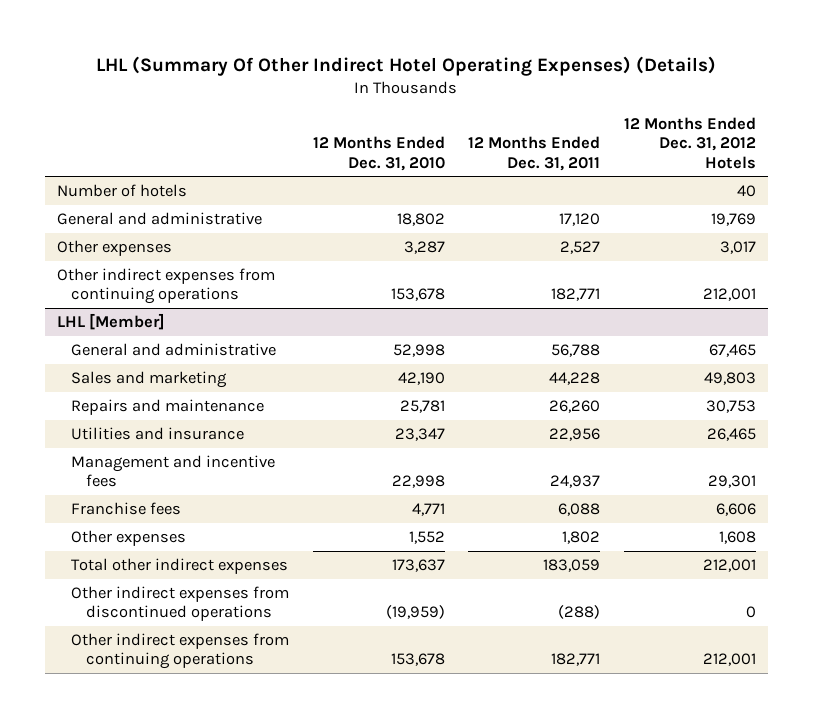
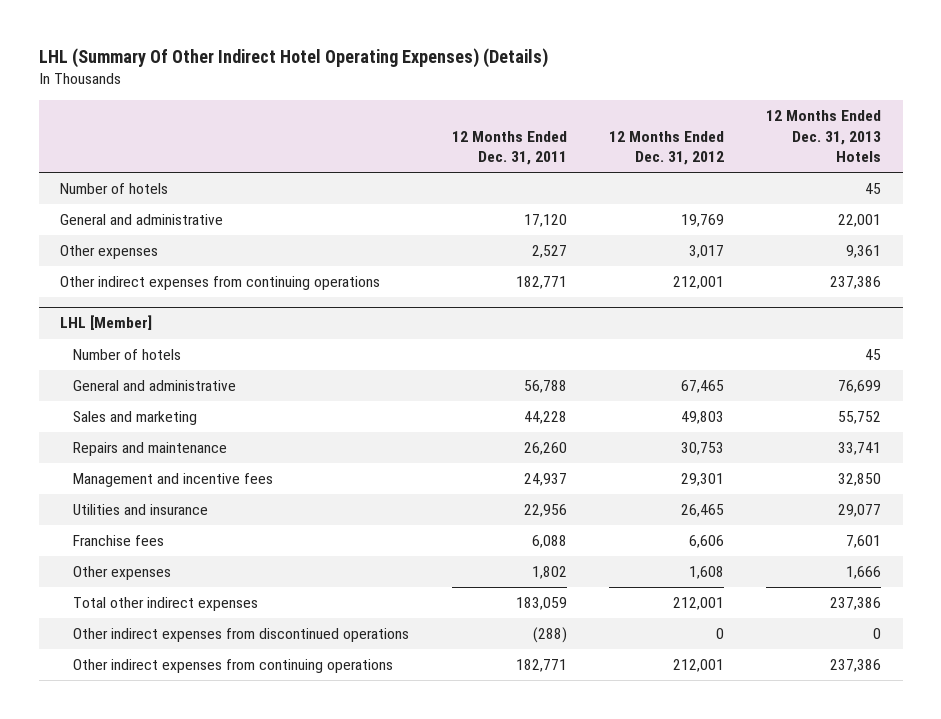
- | 12 Months Ended Dec. 31, 2010 | 12 Months Ended Dec. 31, 2011 | 12 Months Ended Dec. 31, 2012 Hotels
+ | 12 Months Ended Dec. 31, 2011 | 12 Months Ended Dec. 31, 2012 | 12 Months Ended Dec. 31, 2013 Hotels
@ LHL [Member]
+ Number of hotels | | | 45
moved down: Utilities and insurance | 22,956 | 26,465 | 29,077

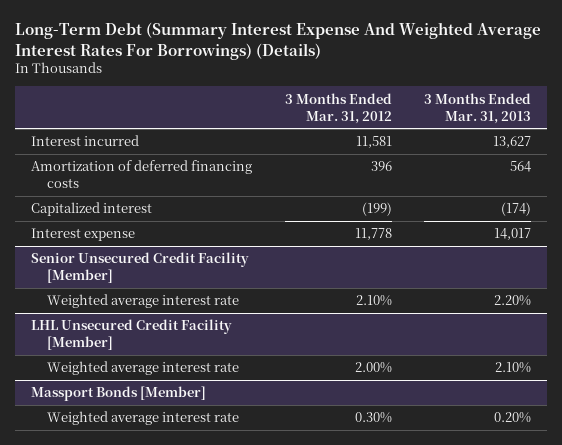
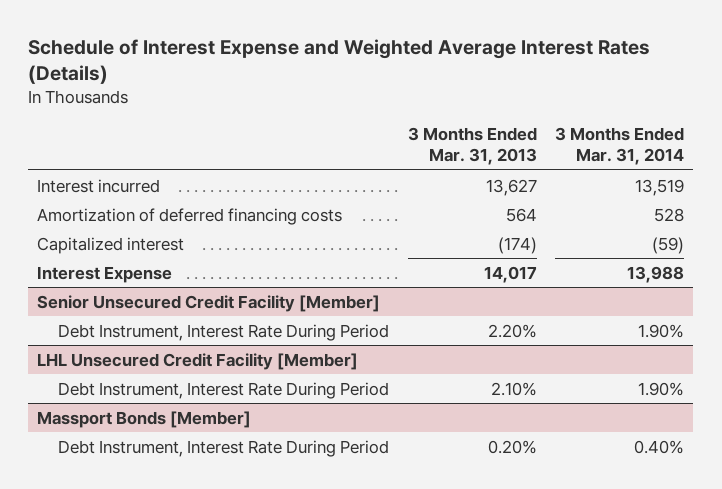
- Long-Term Debt (Summary Interest Expense And Weighted Average Interest Rates For Borrowings) (Details)
+ Schedule of Interest Expense and Weighted Average Interest Rates (Details)
- | 3 Months Ended Mar. 31, 2012 | 3 Months Ended Mar. 31, 2013
+ | 3 Months Ended Mar. 31, 2013 | 3 Months Ended Mar. 31, 2014
- Interest expense | 11,778 | 14,017
+ Interest Expense | 14,017 | 13,988
@ Senior Unsecured Credit Facility [Member]
- Weighted average interest rate | 2.10% | 2.20%
+ Debt Instrument, Interest Rate During Period | 2.20% | 1.90%
@ LHL Unsecured Credit Facility [Member]
- Weighted average interest rate | 2.00% | 2.10%
+ Debt Instrument, Interest Rate During Period | 2.10% | 1.90%
@ Massport Bonds [Member]
- Weighted average interest rate | 0.30% | 0.20%
+ Debt Instrument, Interest Rate During Period | 0.20% | 0.40%

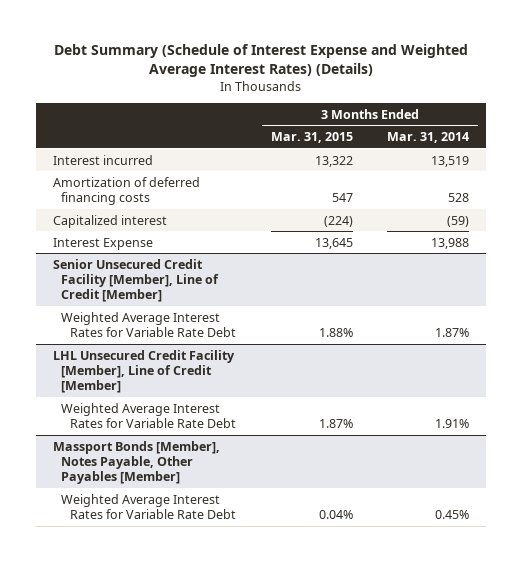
- Schedule of Interest Expense and Weighted Average Interest Rates (Details)
+ Debt Summary (Schedule of Interest Expense and Weighted Average Interest Rates) (Details)
- | 3 Months Ended Mar. 31, 2013 | 3 Months Ended Mar. 31, 2014
+ | 3 Months Ended Mar. 31, 2015 | 3 Months Ended Mar. 31, 2014
- Senior Unsecured Credit Facility [Member]
- Debt Instrument, Interest Rate During Period | 2.20% | 1.90%
- LHL Unsecured Credit Facility [Member]
- Debt Instrument, Interest Rate During Period | 2.10% | 1.90%
- Massport Bonds [Member]
- Debt Instrument, Interest Rate During Period | 0.20% | 0.40%
+ Senior Unsecured Credit Facility [Member], Line of Credit [Member]
+ Weighted Average Interest Rates for Variable Rate Debt | 1.88% | 1.87%
+ LHL Unsecured Credit Facility [Member], Line of Credit [Member]
+ Weighted Average Interest Rates for Variable Rate Debt | 1.87% | 1.91%
+ Massport Bonds [Member], Notes Payable, Other Payables [Member]
+ Weighted Average Interest Rates for Variable Rate Debt | 0.04% | 0.45%

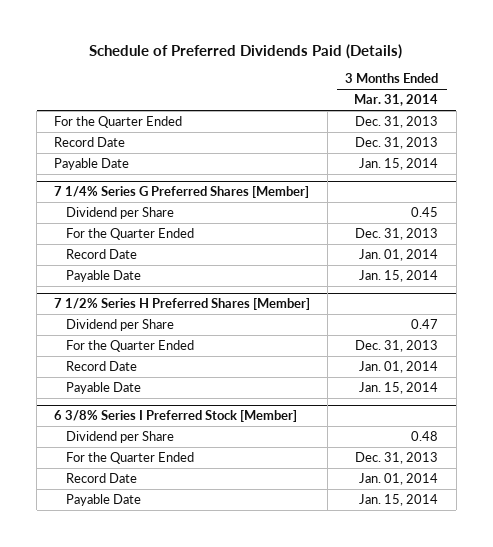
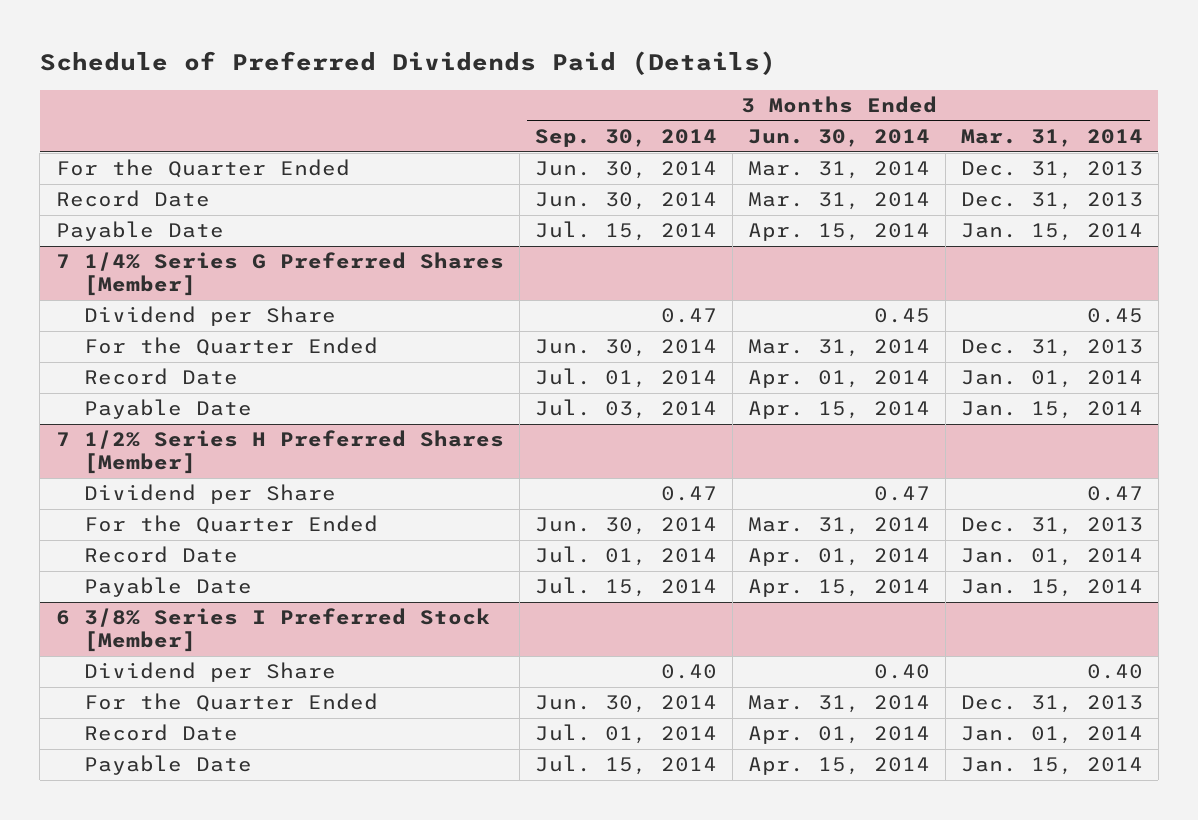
- | 3 Months Ended Mar. 31, 2014
+ | 3 Months Ended Sep. 30, 2014 | 3 Months Ended Jun. 30, 2014 | 3 Months Ended Mar. 31, 2014
@ 6 3/8% Series I Preferred Stock [Member]
- Dividend per Share | 0.48
+ Dividend per Share | 0.40 | 0.40 | 0.40

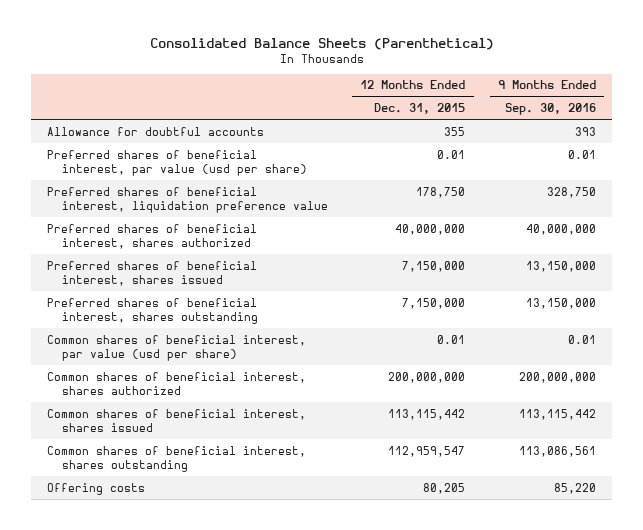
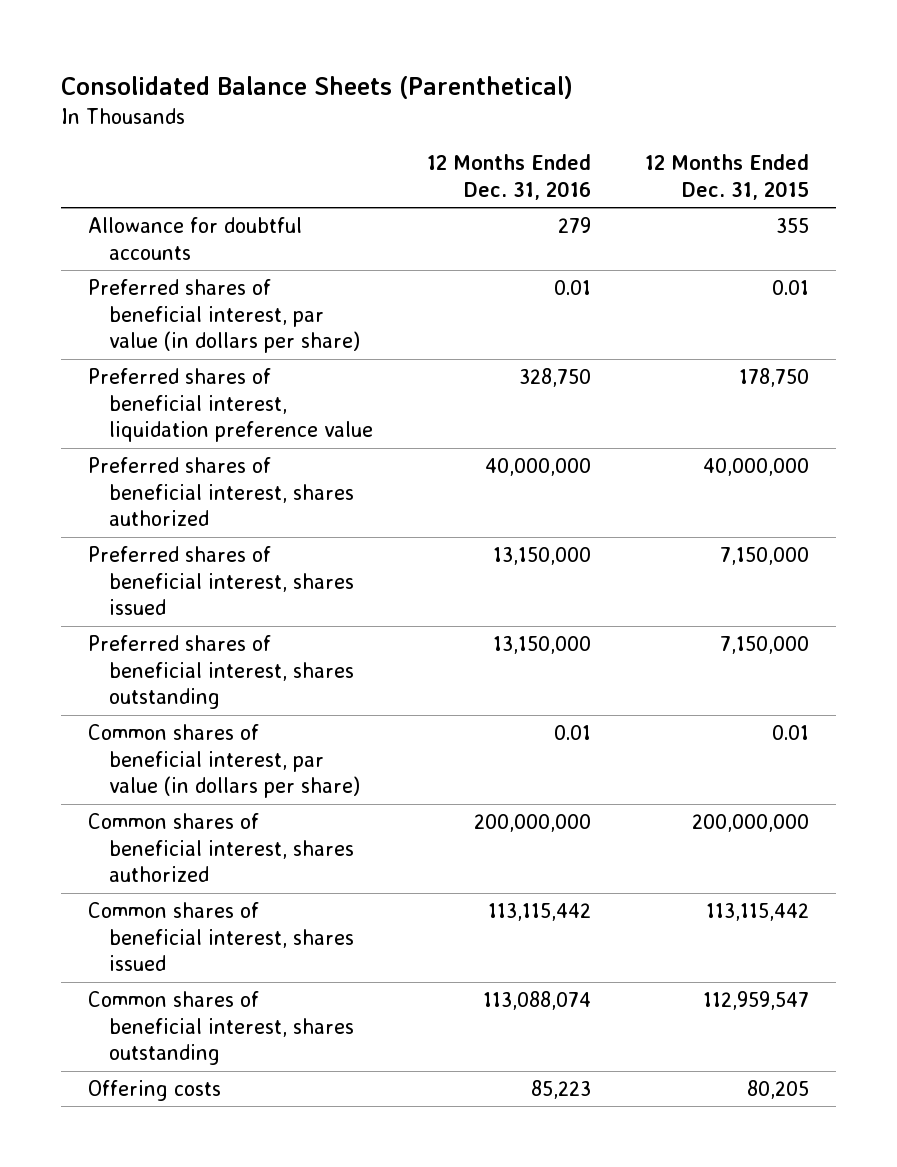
- | 12 Months Ended Dec. 31, 2015 | 9 Months Ended Sep. 30, 2016
+ | 12 Months Ended Dec. 31, 2016 | 12 Months Ended Dec. 31, 2015
- Preferred shares of beneficial interest, par value (usd per share) | 0.01 | 0.01
+ Preferred shares of beneficial interest, par value (in dollars per share) | 0.01 | 0.01
- Common shares of beneficial interest, par value (usd per share) | 0.01 | 0.01
+ Common shares of beneficial interest, par value (in dollars per share) | 0.01 | 0.01

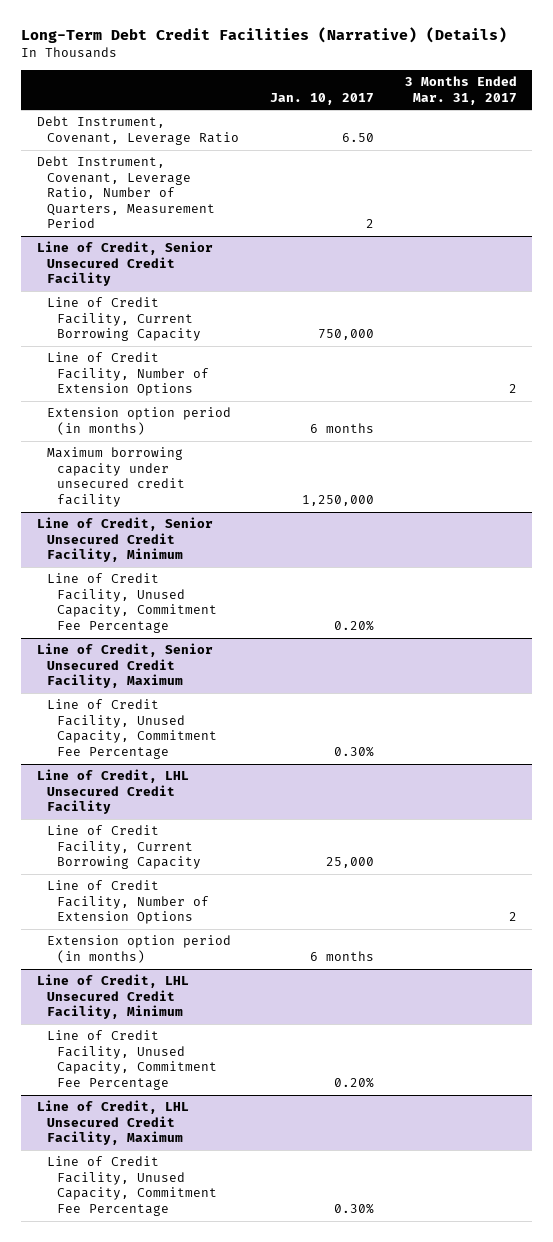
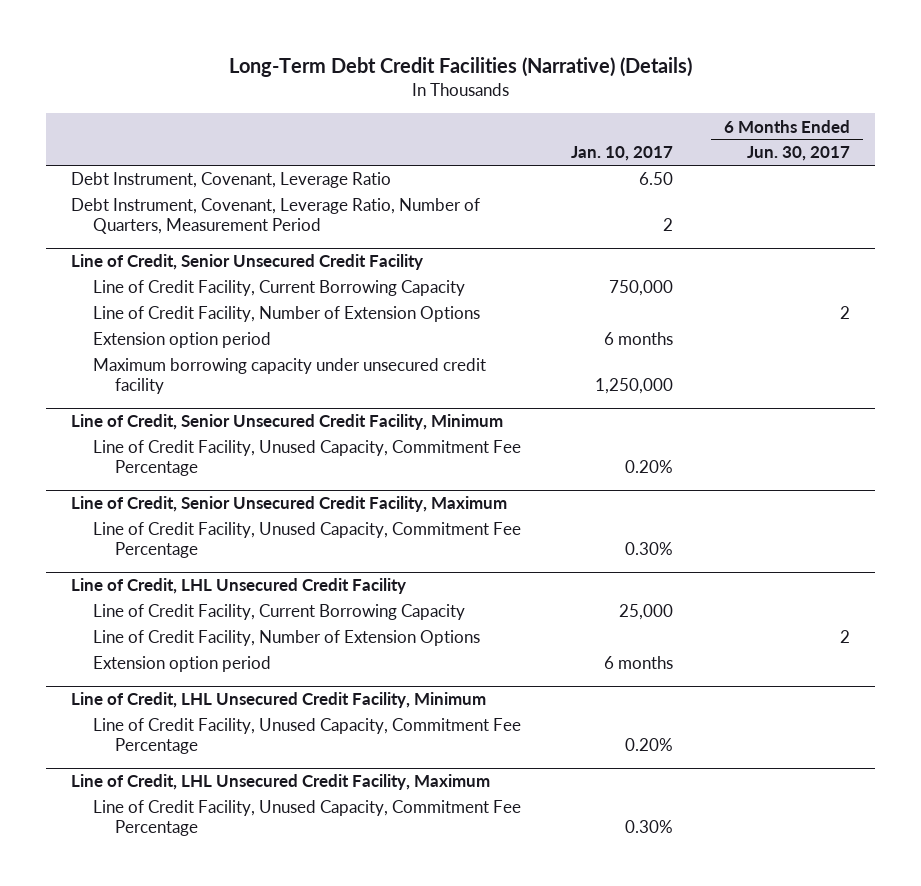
- | Jan. 10, 2017 | 3 Months Ended Mar. 31, 2017
+ | Jan. 10, 2017 | 6 Months Ended Jun. 30, 2017
@ Line of Credit, Senior Unsecured Credit Facility
- Extension option period (in months) | 6 months |
+ Extension option period | 6 months |
@ Line of Credit, LHL Unsecured Credit Facility
- Extension option period (in months) | 6 months |
+ Extension option period | 6 months |

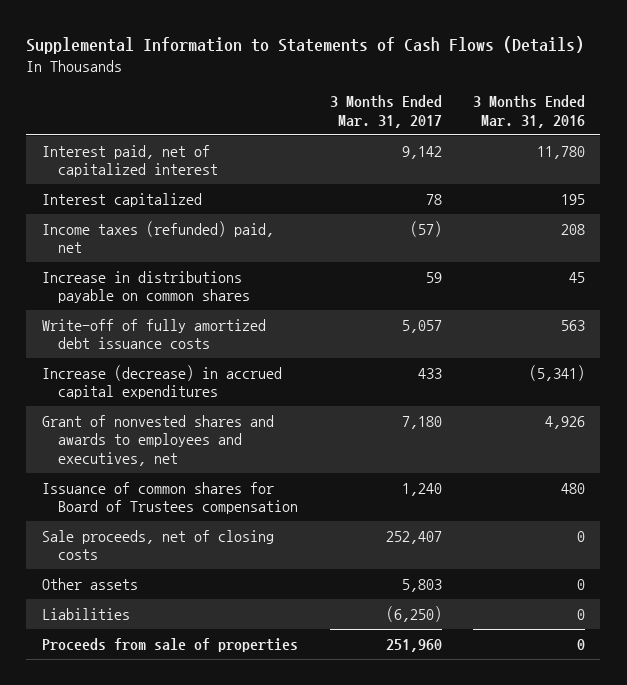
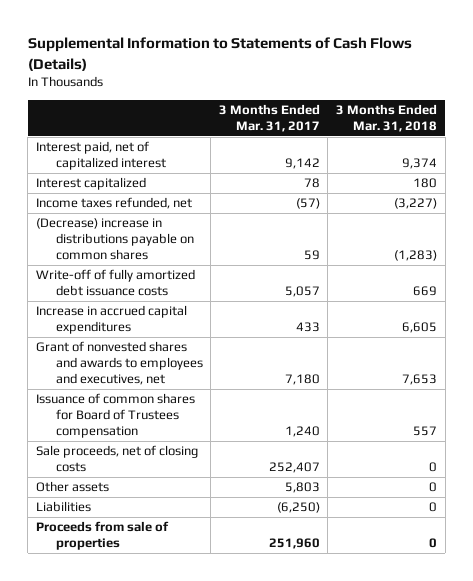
- | 3 Months Ended Mar. 31, 2017 | 3 Months Ended Mar. 31, 2016
+ | 3 Months Ended Mar. 31, 2017 | 3 Months Ended Mar. 31, 2018
- Income taxes (refunded) paid, net | (57) | 208
- Increase in distributions payable on common shares | 59 | 45
+ Income taxes refunded, net | (57) | (3,227)
+ (Decrease) increase in distributions payable on common shares | 59 | (1,283)
- Increase (decrease) in accrued capital expenditures | 433 | (5,341)
+ Increase in accrued capital expenditures | 433 | 6,605

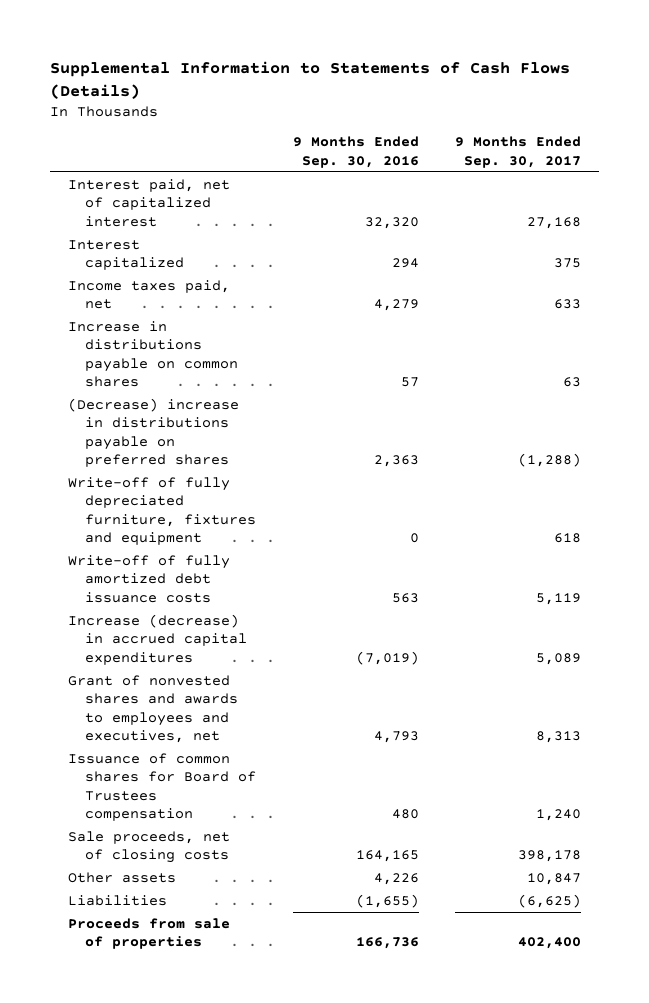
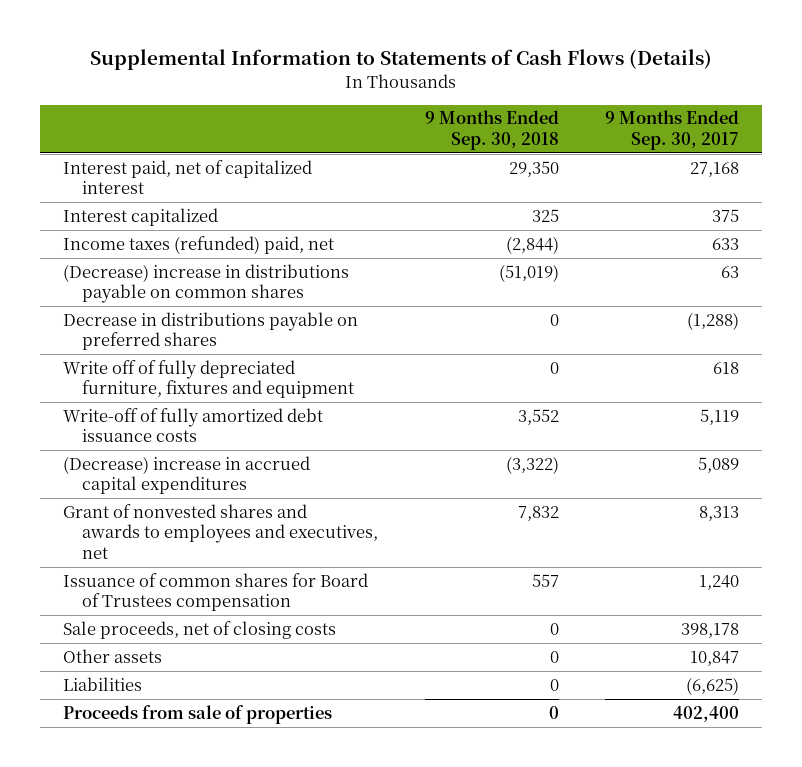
- | 9 Months Ended Sep. 30, 2016 | 9 Months Ended Sep. 30, 2017
+ | 9 Months Ended Sep. 30, 2018 | 9 Months Ended Sep. 30, 2017
- Income taxes paid, net | 4,279 | 633
- Increase in distributions payable on common shares | 57 | 63
- (Decrease) increase in distributions payable on preferred shares | 2,363 | (1,288)
- Write-off of fully depreciated furniture, fixtures and equipment | 0 | 618
+ Income taxes (refunded) paid, net | (2,844) | 633
+ (Decrease) increase in distributions payable on common shares | (51,019) | 63
+ Decrease in distributions payable on preferred shares | 0 | (1,288)
+ Write off of fully depreciated furniture, fixtures and equipment | 0 | 618
- Increase (decrease) in accrued capital expenditures | (7,019) | 5,089
+ (Decrease) increase in accrued capital expenditures | (3,322) | 5,089

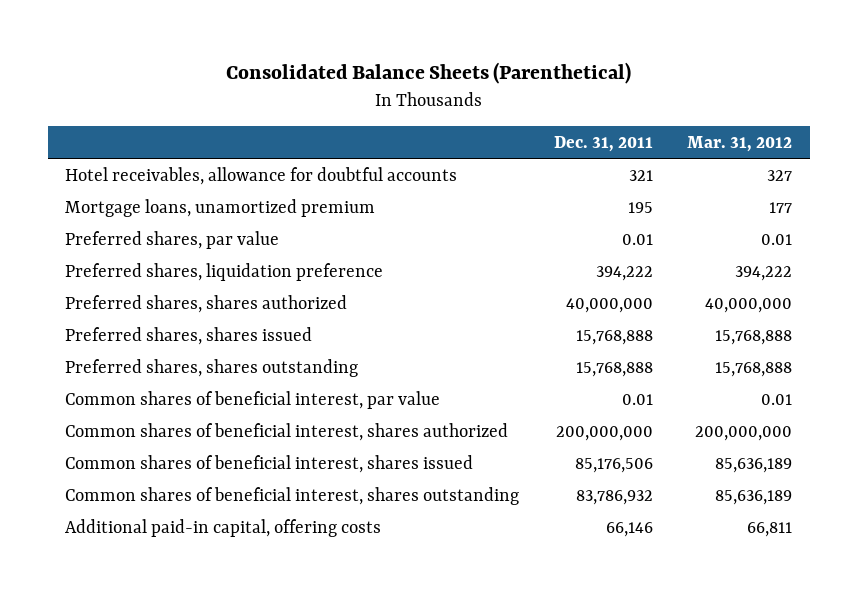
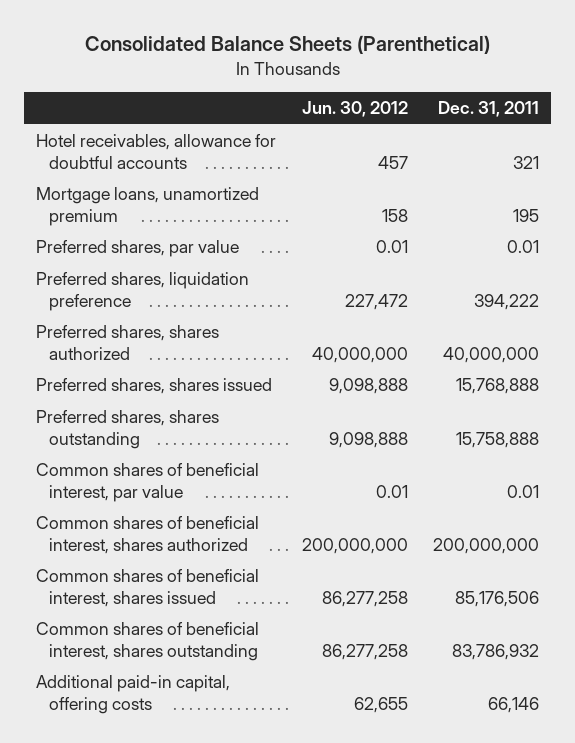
- | Dec. 31, 2011 | Mar. 31, 2012
+ | Jun. 30, 2012 | Dec. 31, 2011
- Preferred shares, shares outstanding | 15,768,888 | 15,768,888
+ Preferred shares, shares outstanding | 9,098,888 | 15,758,888

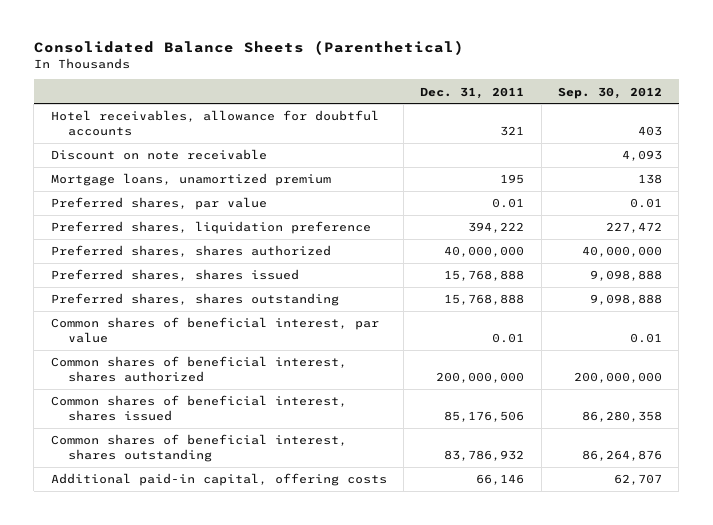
- | Jun. 30, 2012 | Dec. 31, 2011
+ | Dec. 31, 2011 | Sep. 30, 2012
+ Discount on note receivable | | 4,093
- Preferred shares, shares outstanding | 9,098,888 | 15,758,888
+ Preferred shares, shares outstanding | 15,768,888 | 9,098,888

